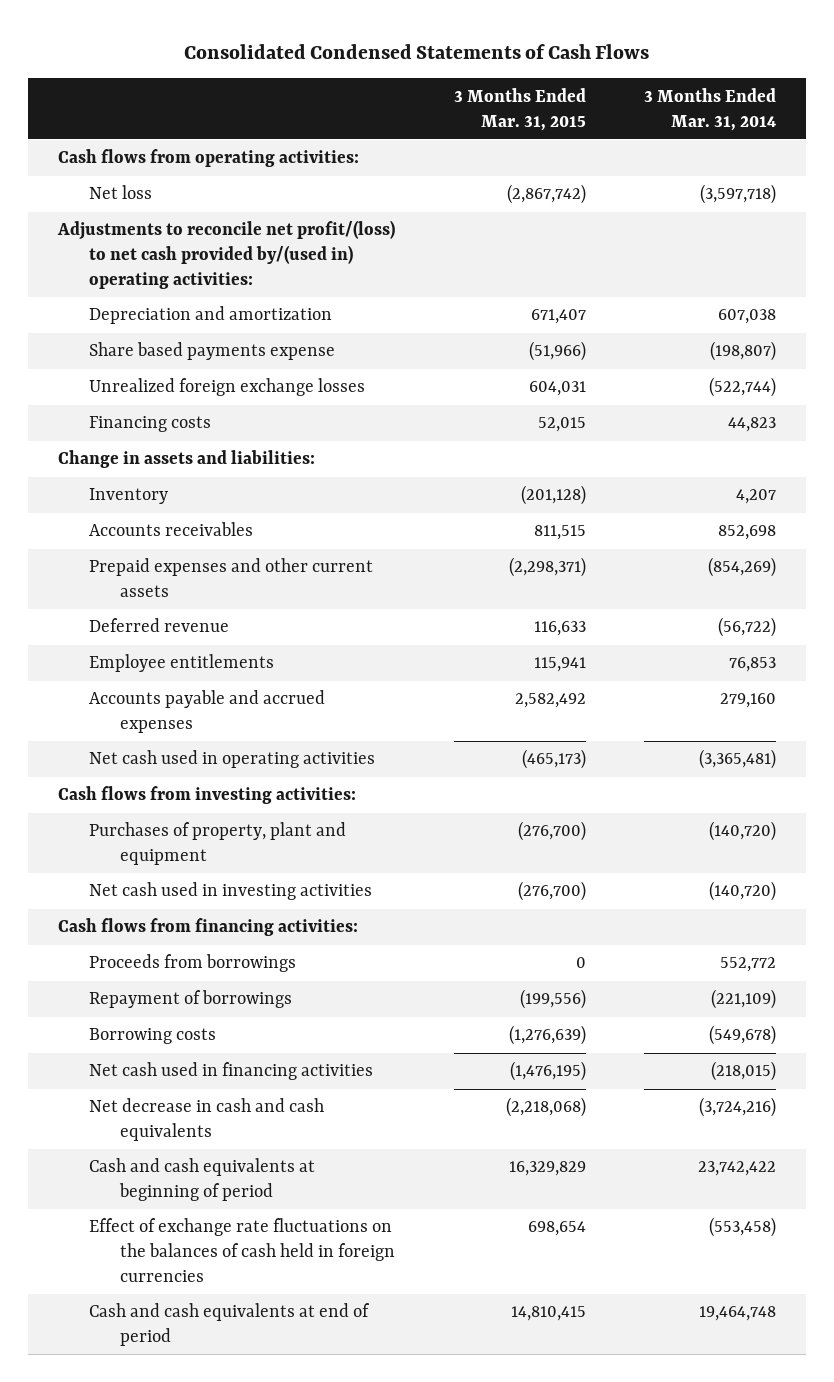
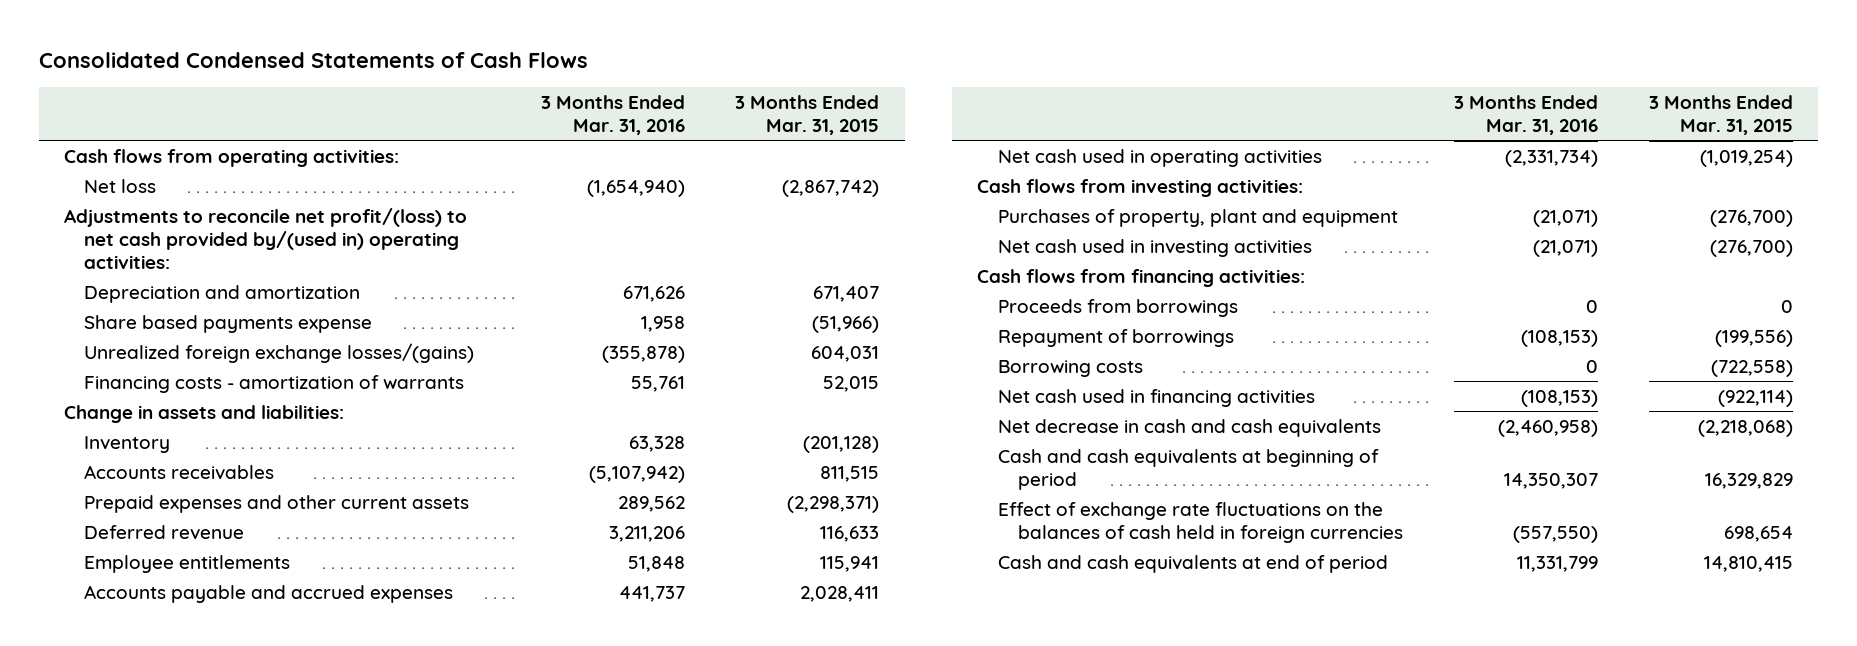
- | 3 Months Ended Mar. 31, 2015 | 3 Months Ended Mar. 31, 2014
+ | 3 Months Ended Mar. 31, 2016 | 3 Months Ended Mar. 31, 2015
- Unrealized foreign exchange losses | 604,031 | (522,744)
- Financing costs | 52,015 | 44,823
+ Unrealized foreign exchange losses/(gains) | (355,878) | 604,031
+ Financing costs - amortization of warrants | 55,761 | 52,015
- Accounts payable and accrued expenses | 2,582,492 | 279,160
- Net cash used in operating activities | (465,173) | (3,365,481)
+ Accounts payable and accrued expenses | 441,737 | 2,028,411
+ Net cash used in operating activities | (2,331,734) | (1,019,254)
- Borrowing costs | (1,276,639) | (549,678)
- Net cash used in financing activities | (1,476,195) | (218,015)
+ Borrowing costs | 0 | (722,558)
+ Net cash used in financing activities | (108,153) | (922,114)

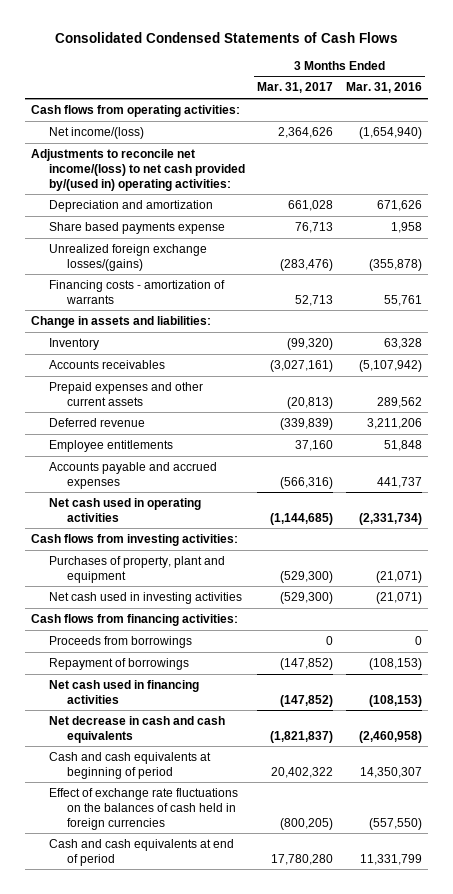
- | 3 Months Ended Mar. 31, 2016 | 3 Months Ended Mar. 31, 2015
+ | 3 Months Ended Mar. 31, 2017 | 3 Months Ended Mar. 31, 2016
- Net loss | (1,654,940) | (2,867,742)
- Adjustments to reconcile net profit/(loss) to net cash provided by/(used in) operating activities:
+ Net income/(loss) | 2,364,626 | (1,654,940)
+ Adjustments to reconcile net income/(loss) to net cash provided by/(used in) operating activities:
- Borrowing costs | 0 | (722,558)

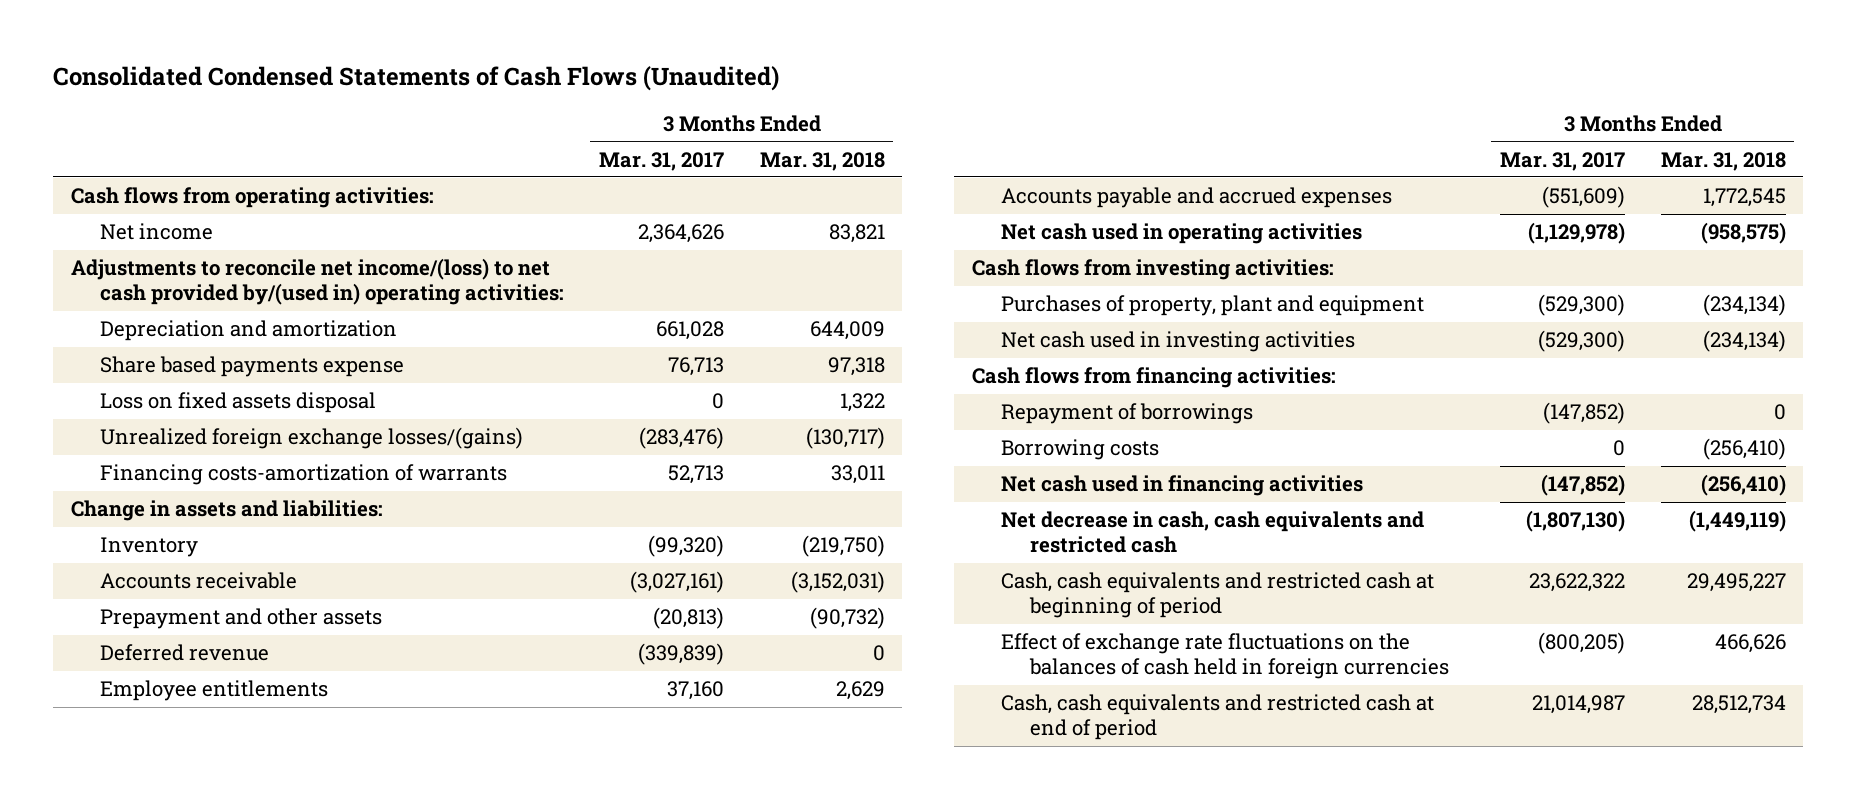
- Consolidated Condensed Statements of Cash Flows
+ Consolidated Condensed Statements of Cash Flows (Unaudited)
- | 3 Months Ended Mar. 31, 2017 | 3 Months Ended Mar. 31, 2016
+ | 3 Months Ended Mar. 31, 2017 | 3 Months Ended Mar. 31, 2018
- Net income/(loss) | 2,364,626 | (1,654,940)
+ Net income | 2,364,626 | 83,821
+ Loss on fixed assets disposal | 0 | 1,322
- Financing costs - amortization of warrants | 52,713 | 55,761
+ Financing costs-amortization of warrants | 52,713 | 33,011
- Accounts receivables | (3,027,161) | (5,107,942)
- Prepaid expenses and other current assets | (20,813) | 289,562
+ Accounts receivable | (3,027,161) | (3,152,031)
+ Prepayment and other assets | (20,813) | (90,732)
- Accounts payable and accrued expenses | (566,316) | 441,737
- Net cash used in operating activities | (1,144,685) | (2,331,734)
+ Accounts payable and accrued expenses | (551,609) | 1,772,545
+ Net cash used in operating activities | (1,129,978) | (958,575)
- Proceeds from borrowings | 0 | 0
+ Borrowing costs | 0 | (256,410)
- Net decrease in cash and cash equivalents | (1,821,837) | (2,460,958)
- Cash and cash equivalents at beginning of period | 20,402,322 | 14,350,307
+ Net decrease in cash, cash equivalents and restricted cash | (1,807,130) | (1,449,119)
+ Cash, cash equivalents and restricted cash at beginning of period | 23,622,322 | 29,495,227
- Cash and cash equivalents at end of period | 17,780,280 | 11,331,799
+ Cash, cash equivalents and restricted cash at end of period | 21,014,987 | 28,512,734

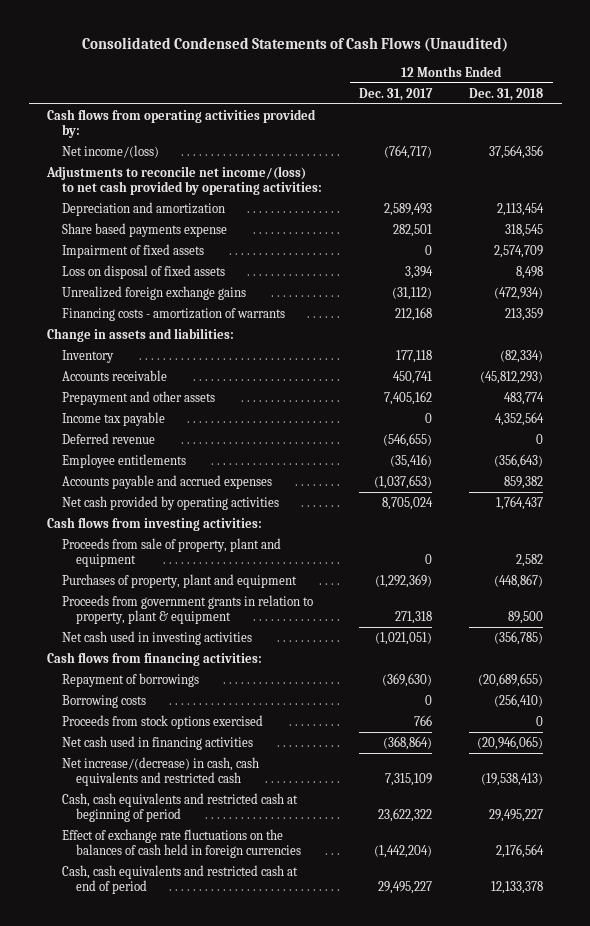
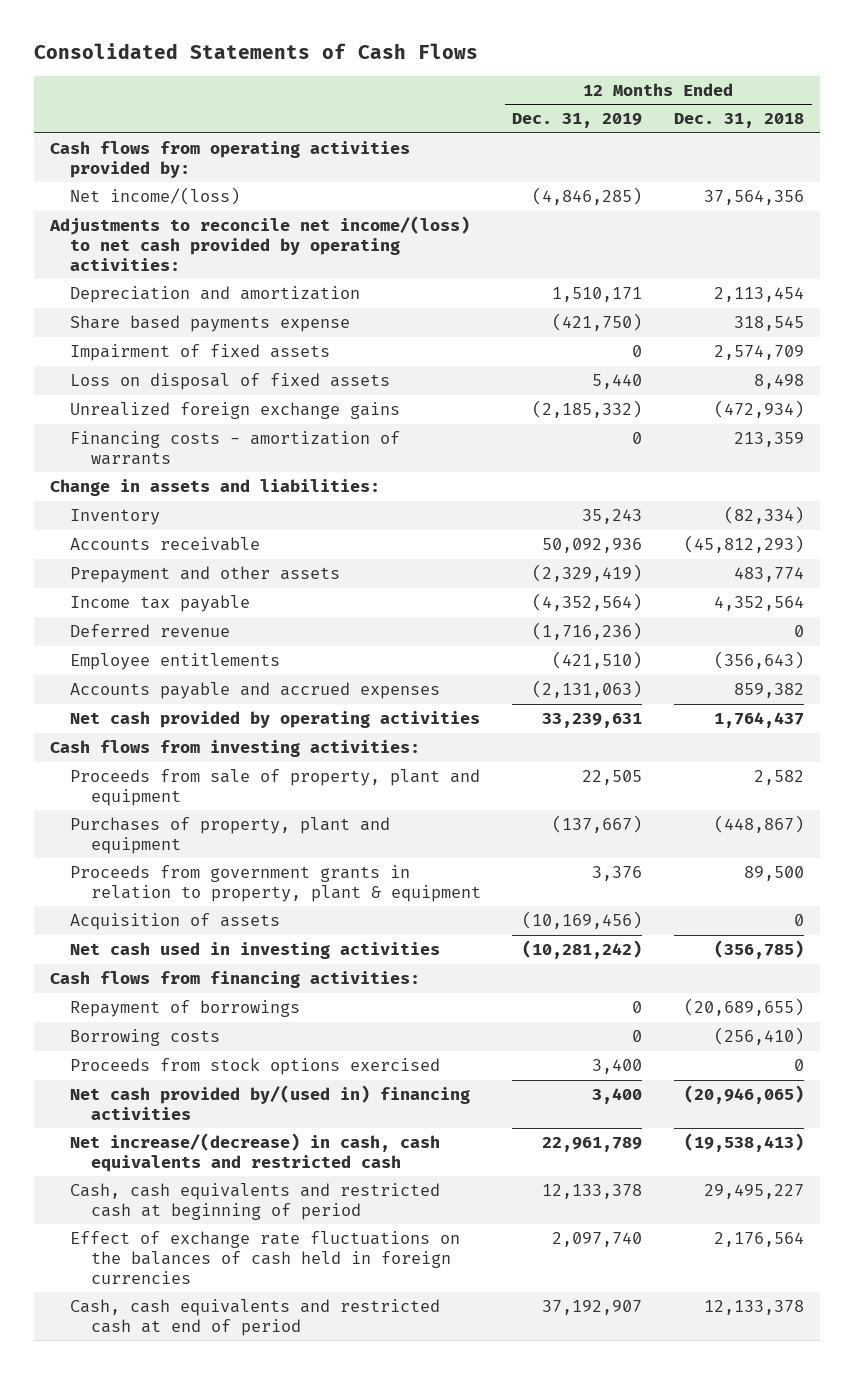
- Consolidated Condensed Statements of Cash Flows (Unaudited)
+ Consolidated Statements of Cash Flows
- | 12 Months Ended Dec. 31, 2017 | 12 Months Ended Dec. 31, 2018
+ | 12 Months Ended Dec. 31, 2019 | 12 Months Ended Dec. 31, 2018
+ Acquisition of assets | (10,169,456) | 0
- Net cash used in financing activities | (368,864) | (20,946,065)
+ Net cash provided by/(used in) financing activities | 3,400 | (20,946,065)

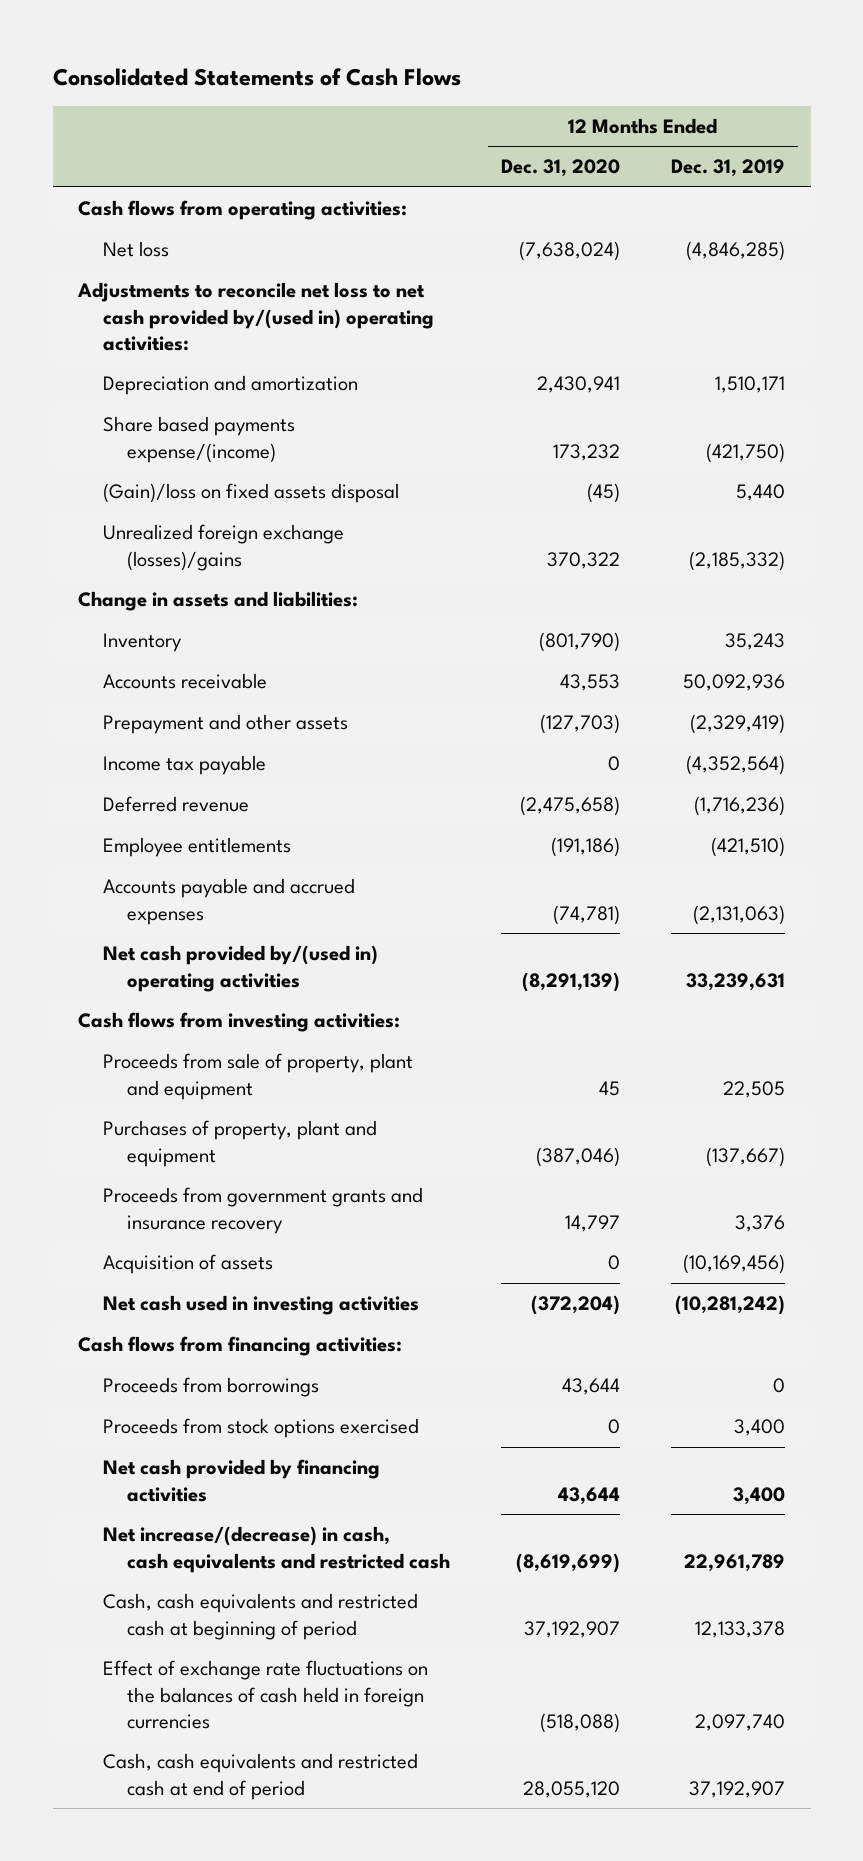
- | 12 Months Ended Dec. 31, 2019 | 12 Months Ended Dec. 31, 2018
+ | 12 Months Ended Dec. 31, 2020 | 12 Months Ended Dec. 31, 2019
- Cash flows from operating activities provided by:
- Net income/(loss) | (4,846,285) | 37,564,356
- Adjustments to reconcile net income/(loss) to net cash provided by operating activities:
+ Cash flows from operating activities:
+ Net loss | (7,638,024) | (4,846,285)
+ Adjustments to reconcile net loss to net cash provided by/(used in) operating activities:
- Share based payments expense | (421,750) | 318,545
- Impairment of fixed assets | 0 | 2,574,709
- Loss on disposal of fixed assets | 5,440 | 8,498
- Unrealized foreign exchange gains | (2,185,332) | (472,934)
- Financing costs - amortization of warrants | 0 | 213,359
+ Share based payments expense/(income) | 173,232 | (421,750)
+ (Gain)/loss on fixed assets disposal | (45) | 5,440
+ Unrealized foreign exchange (losses)/gains | 370,322 | (2,185,332)
- Net cash provided by operating activities | 33,239,631 | 1,764,437
+ Net cash provided by/(used in) operating activities | (8,291,139) | 33,239,631
- Proceeds from government grants in relation to property, plant & equipment | 3,376 | 89,500
+ Proceeds from government grants and insurance recovery | 14,797 | 3,376
- Repayment of borrowings | 0 | (20,689,655)
- Borrowing costs | 0 | (256,410)
+ Proceeds from borrowings | 43,644 | 0
- Net cash provided by/(used in) financing activities | 3,400 | (20,946,065)
+ Net cash provided by financing activities | 43,644 | 3,400

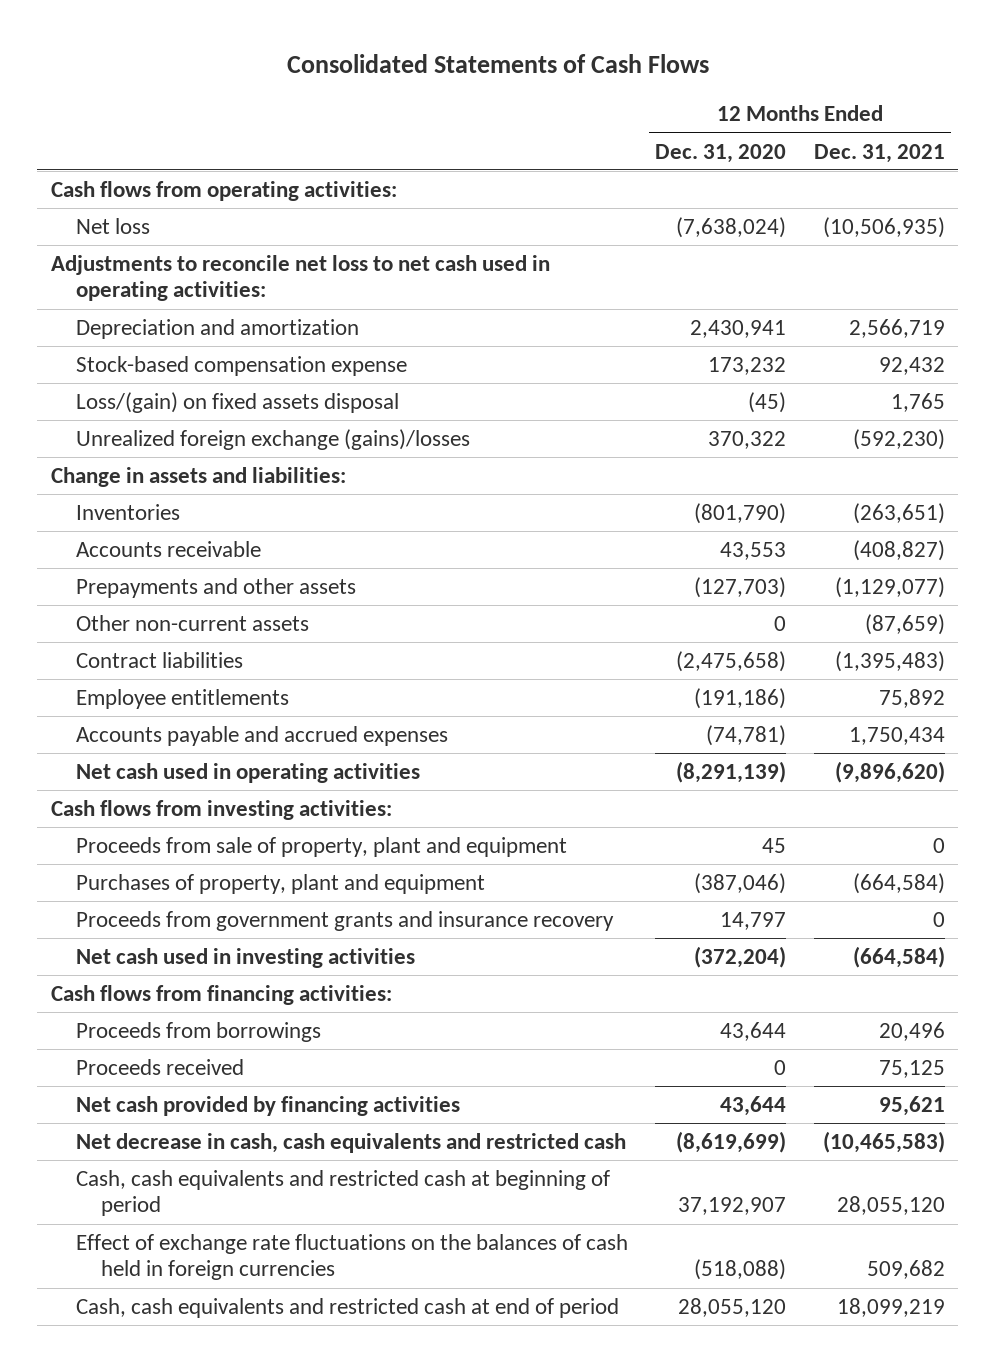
- | 12 Months Ended Dec. 31, 2020 | 12 Months Ended Dec. 31, 2019
+ | 12 Months Ended Dec. 31, 2020 | 12 Months Ended Dec. 31, 2021
- Adjustments to reconcile net loss to net cash provided by/(used in) operating activities:
+ Adjustments to reconcile net loss to net cash used in operating activities:
- Share based payments expense/(income) | 173,232 | (421,750)
- (Gain)/loss on fixed assets disposal | (45) | 5,440
- Unrealized foreign exchange (losses)/gains | 370,322 | (2,185,332)
+ Stock-based compensation expense | 173,232 | 92,432
+ Loss/(gain) on fixed assets disposal | (45) | 1,765
+ Unrealized foreign exchange (gains)/losses | 370,322 | (592,230)
- Inventory | (801,790) | 35,243
+ Inventories | (801,790) | (263,651)
- Prepayment and other assets | (127,703) | (2,329,419)
- Income tax payable | 0 | (4,352,564)
- Deferred revenue | (2,475,658) | (1,716,236)
+ Prepayments and other assets | (127,703) | (1,129,077)
+ Other non-current assets | 0 | (87,659)
+ Contract liabilities | (2,475,658) | (1,395,483)
- Net cash provided by/(used in) operating activities | (8,291,139) | 33,239,631
+ Net cash used in operating activities | (8,291,139) | (9,896,620)
- Acquisition of assets | 0 | (10,169,456)
- Proceeds from stock options exercised | 0 | 3,400
+ Proceeds received | 0 | 75,125
- Net increase/(decrease) in cash, cash equivalents and restricted cash | (8,619,699) | 22,961,789
+ Net decrease in cash, cash equivalents and restricted cash | (8,619,699) | (10,465,583)

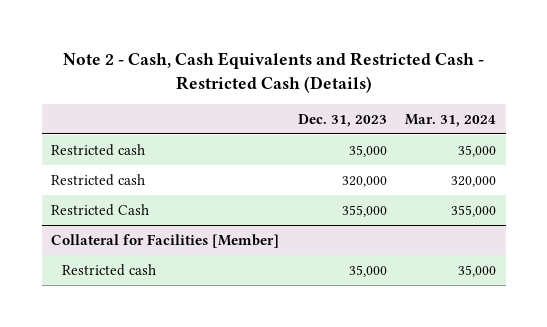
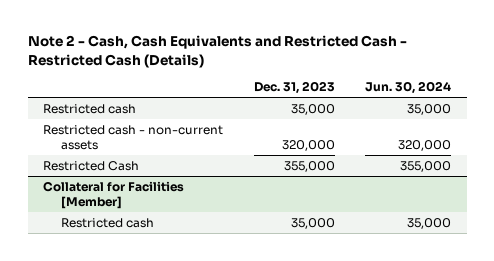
- | Dec. 31, 2023 | Mar. 31, 2024
+ | Dec. 31, 2023 | Jun. 30, 2024
- Restricted cash | 320,000 | 320,000
+ Restricted cash - non-current assets | 320,000 | 320,000

